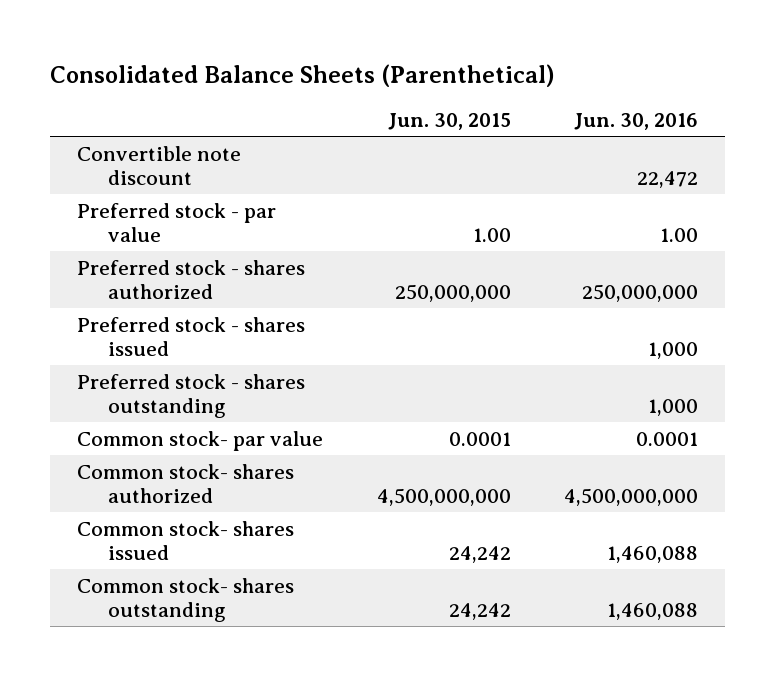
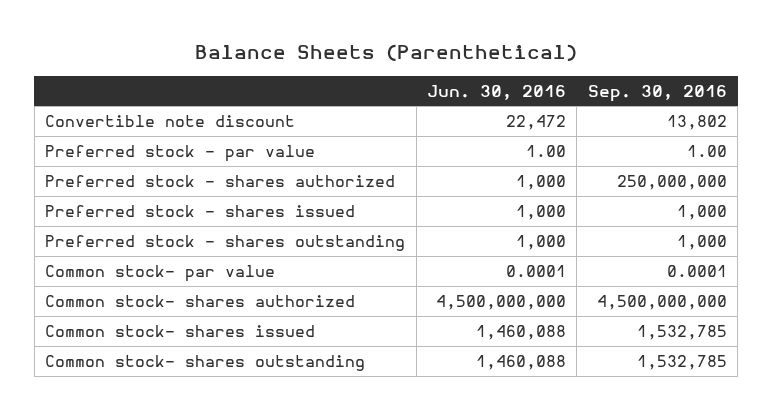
- Consolidated Balance Sheets (Parenthetical)
+ Balance Sheets (Parenthetical)
- | Jun. 30, 2015 | Jun. 30, 2016
+ | Jun. 30, 2016 | Sep. 30, 2016
- Preferred stock - shares authorized | 250,000,000 | 250,000,000
+ Preferred stock - shares authorized | 1,000 | 250,000,000

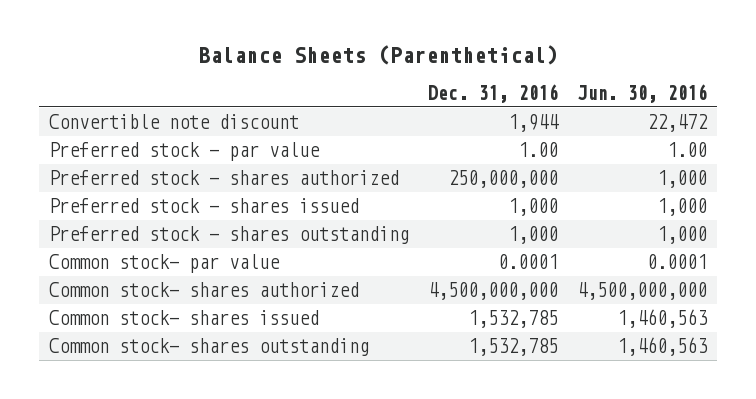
- | Jun. 30, 2016 | Sep. 30, 2016
+ | Dec. 31, 2016 | Jun. 30, 2016
- Common stock- shares issued | 1,460,088 | 1,532,785
- Common stock- shares outstanding | 1,460,088 | 1,532,785
+ Common stock- shares issued | 1,532,785 | 1,460,563
+ Common stock- shares outstanding | 1,532,785 | 1,460,563

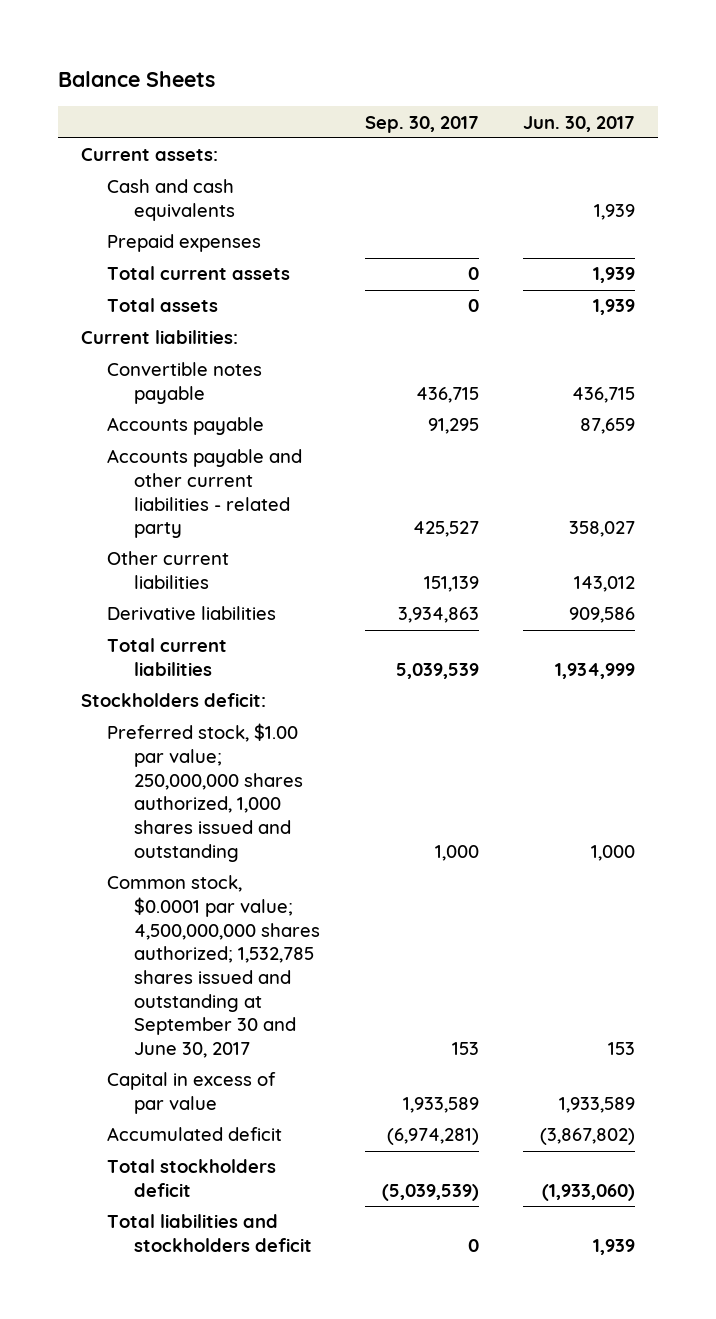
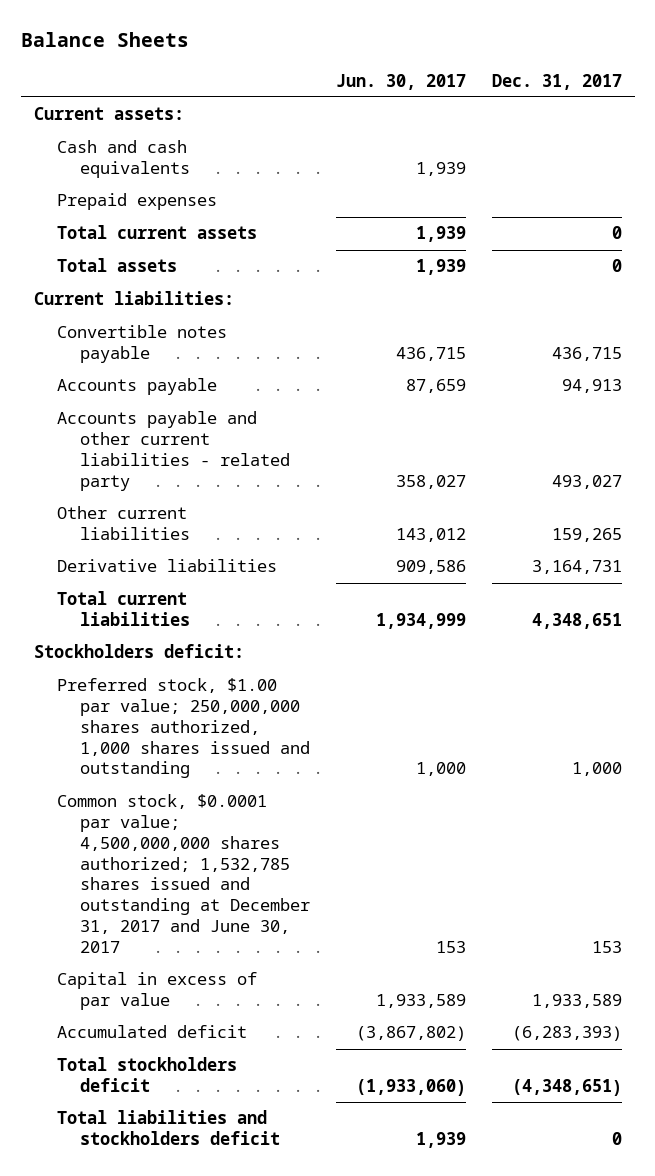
- | Sep. 30, 2017 | Jun. 30, 2017
+ | Jun. 30, 2017 | Dec. 31, 2017
- Common stock, $0.0001 par value; 4,500,000,000 shares authorized; 1,532,785 shares issued and outstanding at September 30 and June 30, 2017 | 153 | 153
+ Common stock, $0.0001 par value; 4,500,000,000 shares authorized; 1,532,785 shares issued and outstanding at December 31, 2017 and June 30, 2017 | 153 | 153

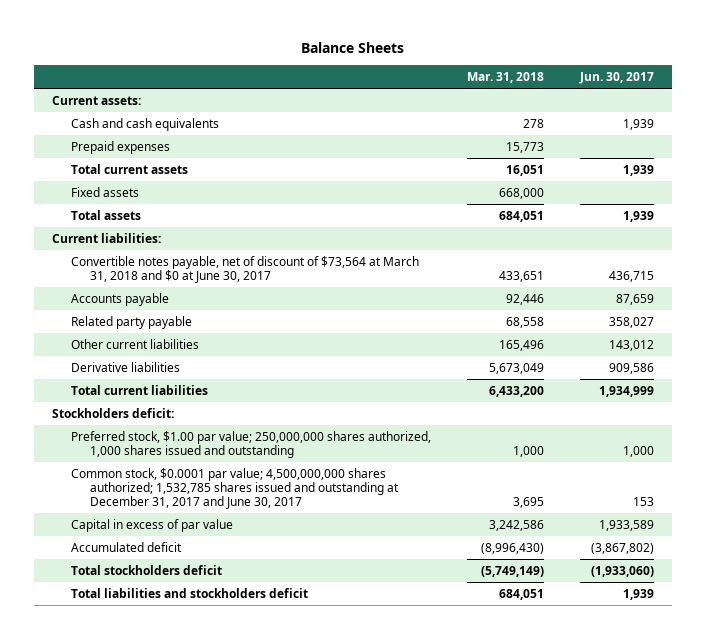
- | Jun. 30, 2017 | Dec. 31, 2017
+ | Mar. 31, 2018 | Jun. 30, 2017
+ Fixed assets | 668,000 |
- Convertible notes payable | 436,715 | 436,715
+ Convertible notes payable, net of discount of $73,564 at March 31, 2018 and $0 at June 30, 2017 | 433,651 | 436,715
- Accounts payable and other current liabilities - related party | 358,027 | 493,027
+ Related party payable | 68,558 | 358,027

